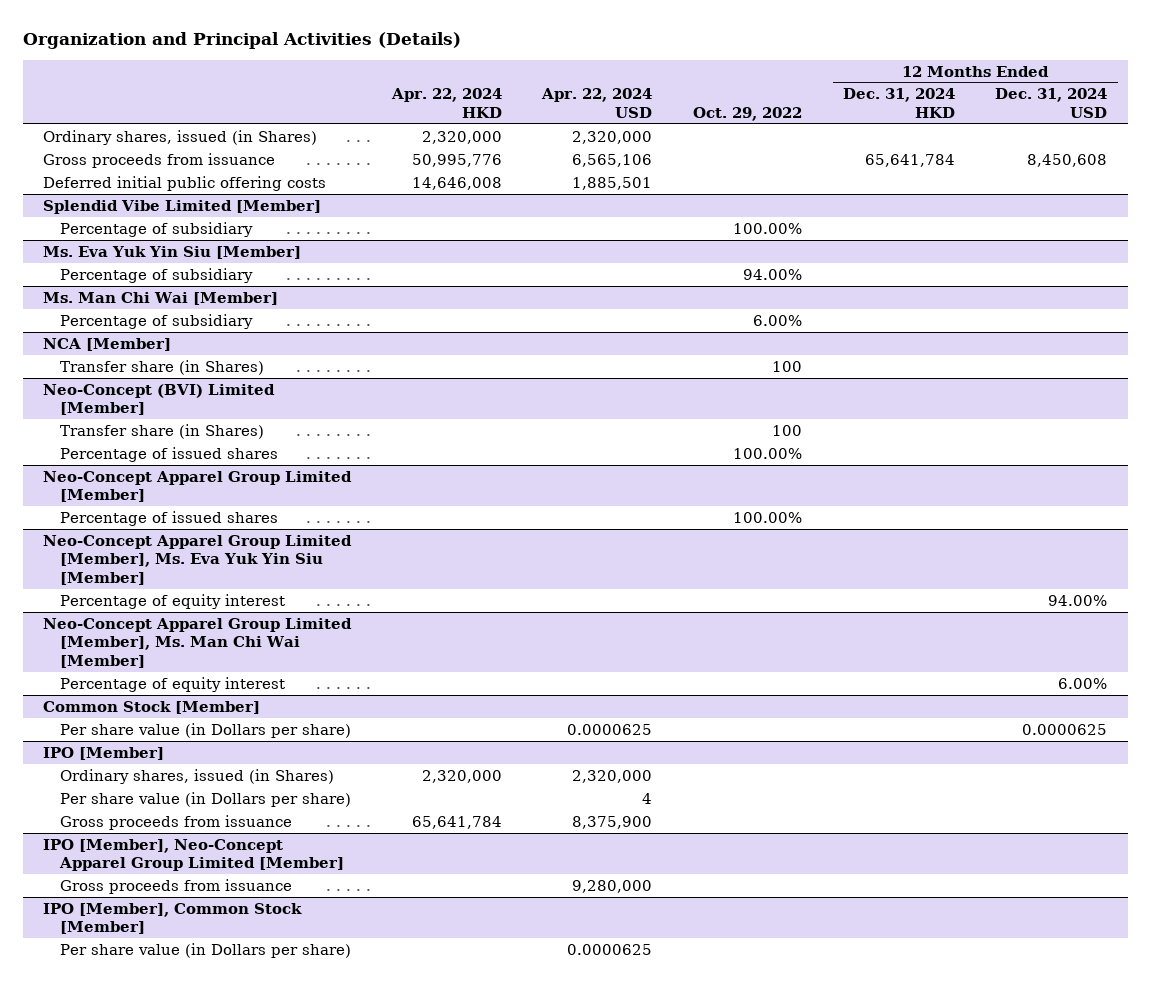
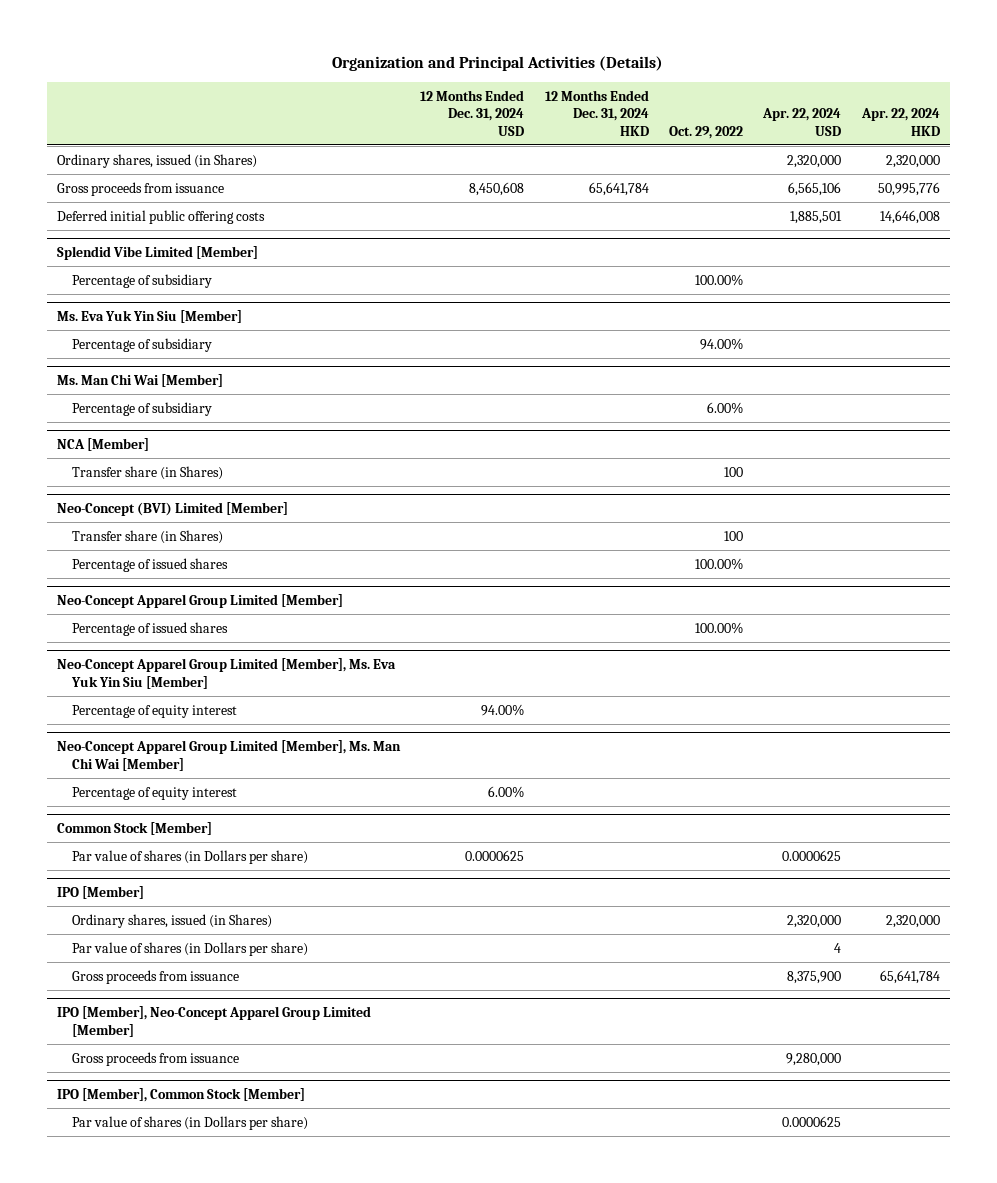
- | Apr. 22, 2024 HKD | Apr. 22, 2024 USD | Oct. 29, 2022 | 12 Months Ended Dec. 31, 2024 HKD | 12 Months Ended Dec. 31, 2024 USD
+ | 12 Months Ended Dec. 31, 2024 USD | 12 Months Ended Dec. 31, 2024 HKD | Oct. 29, 2022 | Apr. 22, 2024 USD | Apr. 22, 2024 HKD
@ Common Stock [Member]
- Per share value (in Dollars per share) | | 0.0000625 | | | 0.0000625
+ Par value of shares (in Dollars per share) | 0.0000625 | | | 0.0000625 |
@ IPO [Member]
- Per share value (in Dollars per share) | | 4 | | |
+ Par value of shares (in Dollars per share) | | | | 4 |
@ IPO [Member], Common Stock [Member]
- Per share value (in Dollars per share) | | 0.0000625 | | |
+ Par value of shares (in Dollars per share) | | | | 0.0000625 |

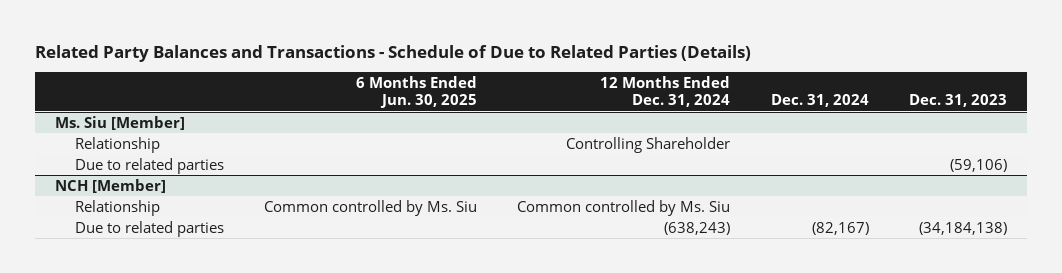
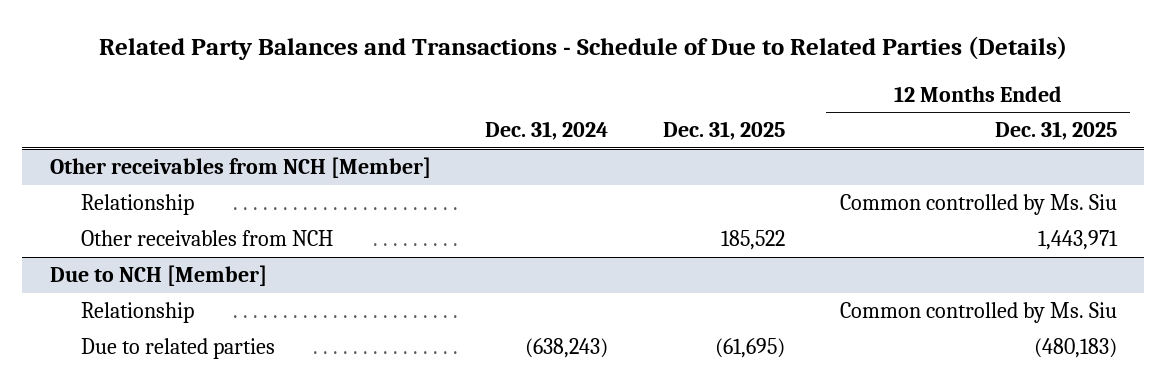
- | 6 Months Ended Jun. 30, 2025 | 12 Months Ended Dec. 31, 2024 | Dec. 31, 2024 | Dec. 31, 2023
+ | Dec. 31, 2024 | Dec. 31, 2025 | 12 Months Ended Dec. 31, 2025
- Ms. Siu [Member]
- Relationship | | Controlling Shareholder | |
- Due to related parties | | | | (59,106)
- NCH [Member]
+ Other receivables from NCH [Member]
+ Relationship | | | Common controlled by Ms. Siu
+ Other receivables from NCH | | 185,522 | 1,443,971
+ Due to NCH [Member]
- Due to related parties | | (638,243) | (82,167) | (34,184,138)
+ Due to related parties | (638,243) | (61,695) | (480,183)

